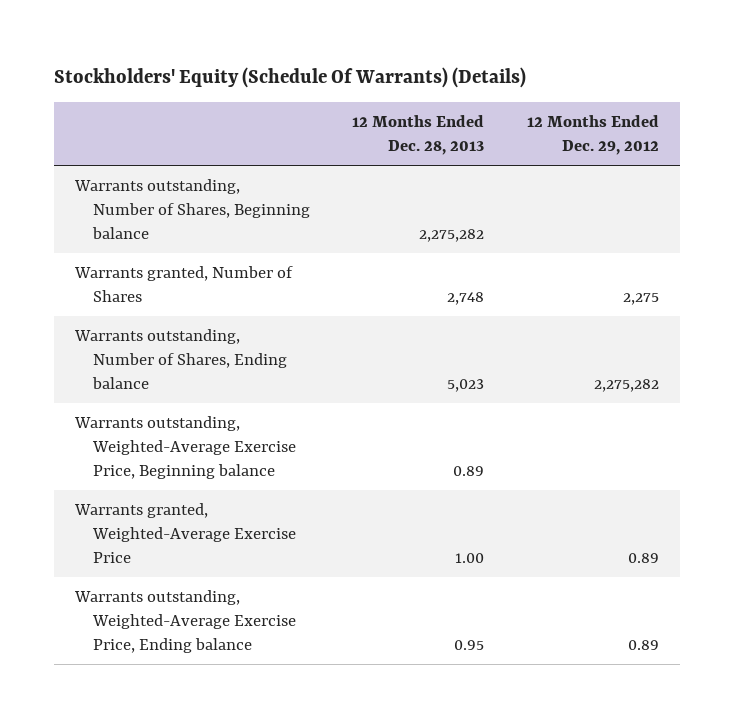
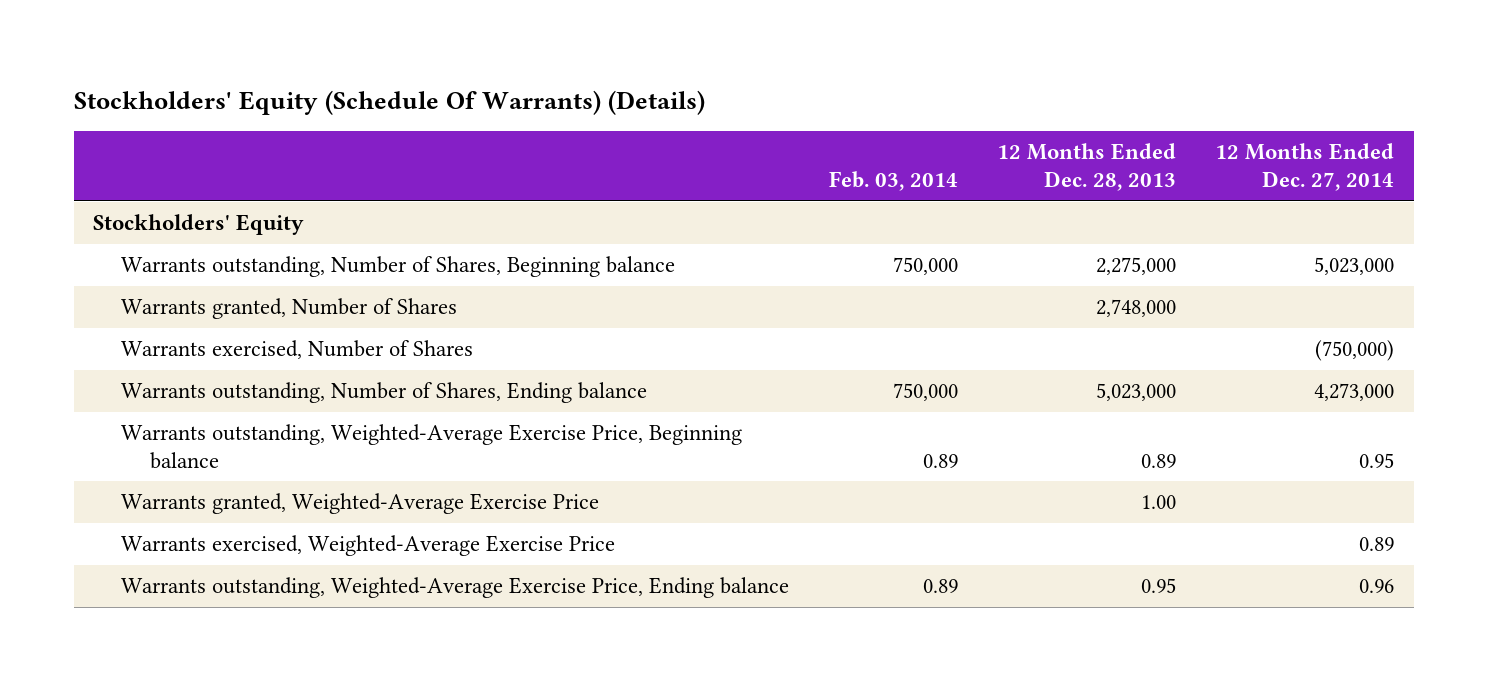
- | 12 Months Ended Dec. 28, 2013 | 12 Months Ended Dec. 29, 2012
+ | Feb. 03, 2014 | 12 Months Ended Dec. 28, 2013 | 12 Months Ended Dec. 27, 2014
- Warrants outstanding, Number of Shares, Beginning balance | 2,275,282 |
- Warrants granted, Number of Shares | 2,748 | 2,275
- Warrants outstanding, Number of Shares, Ending balance | 5,023 | 2,275,282
+ Stockholders' Equity
+ Warrants outstanding, Number of Shares, Beginning balance | 750,000 | 2,275,000 | 5,023,000
+ Warrants granted, Number of Shares | | 2,748,000 |
+ Warrants exercised, Number of Shares | | | (750,000)
+ Warrants outstanding, Number of Shares, Ending balance | 750,000 | 5,023,000 | 4,273,000
+ Warrants exercised, Weighted-Average Exercise Price | | | 0.89

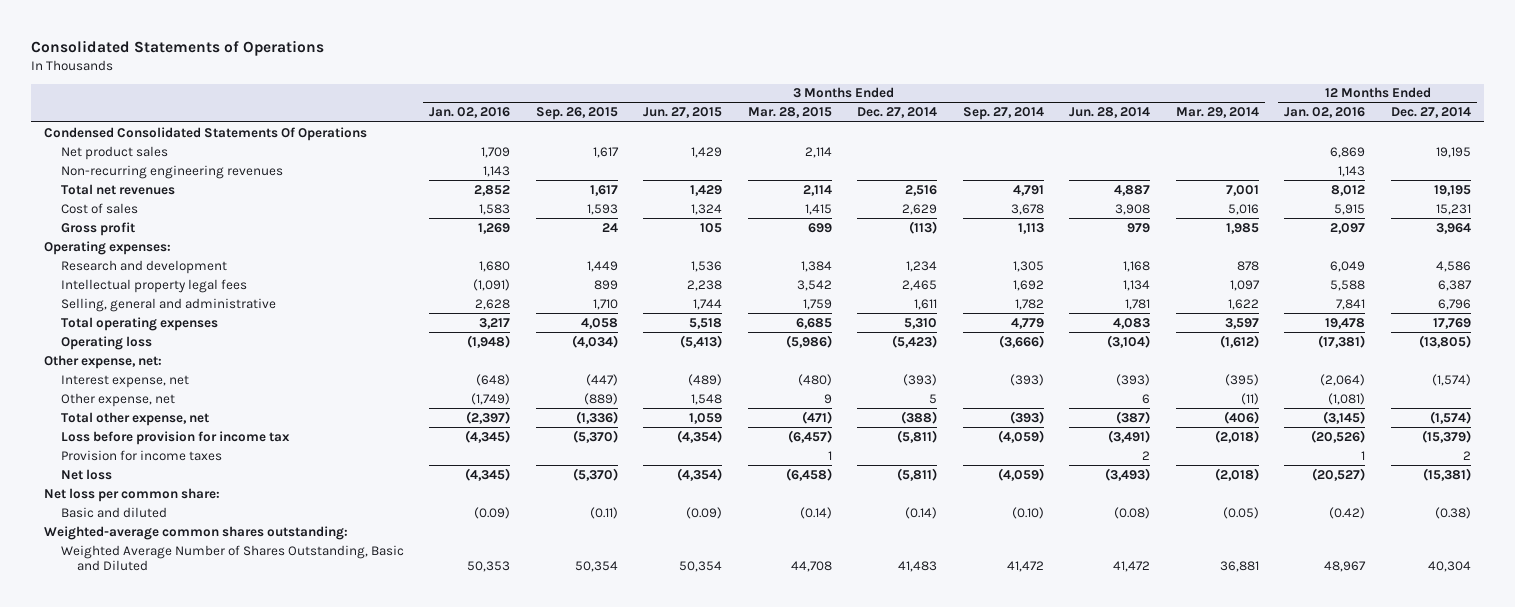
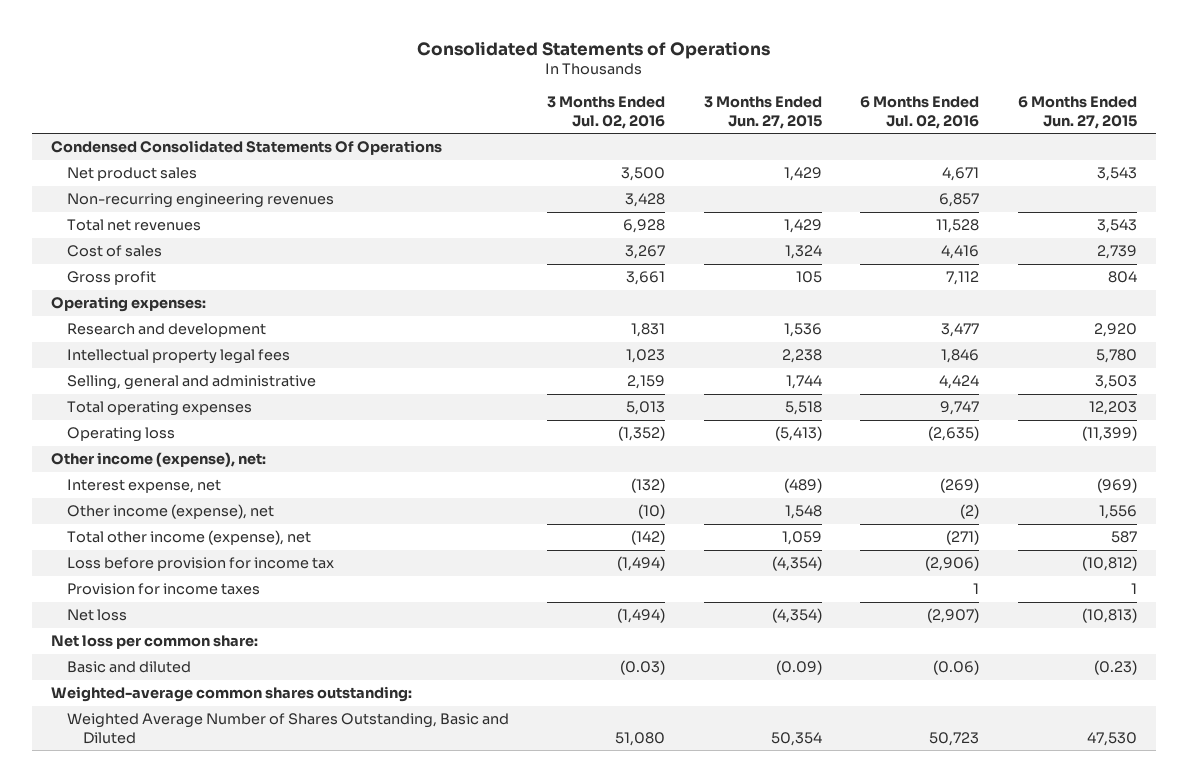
- | 3 Months Ended Jan. 02, 2016 | 3 Months Ended Sep. 26, 2015 | 3 Months Ended Jun. 27, 2015 | 3 Months Ended Mar. 28, 2015 | 3 Months Ended Dec. 27, 2014 | 3 Months Ended Sep. 27, 2014 | 3 Months Ended Jun. 28, 2014 | 3 Months Ended Mar. 29, 2014 | 12 Months Ended Jan. 02, 2016 | 12 Months Ended Dec. 27, 2014
+ | 3 Months Ended Jul. 02, 2016 | 3 Months Ended Jun. 27, 2015 | 6 Months Ended Jul. 02, 2016 | 6 Months Ended Jun. 27, 2015
- Other expense, net:
+ Other income (expense), net:
- Other expense, net | (1,749) | (889) | 1,548 | 9 | 5 | | 6 | (11) | (1,081) |
- Total other expense, net | (2,397) | (1,336) | 1,059 | (471) | (388) | (393) | (387) | (406) | (3,145) | (1,574)
+ Other income (expense), net | (10) | 1,548 | (2) | 1,556
+ Total other income (expense), net | (142) | 1,059 | (271) | 587

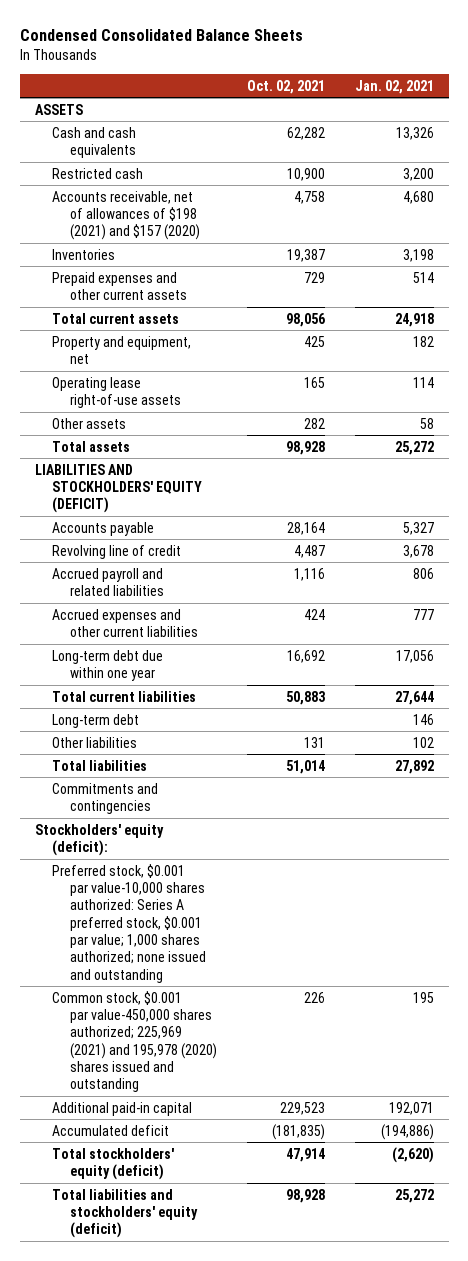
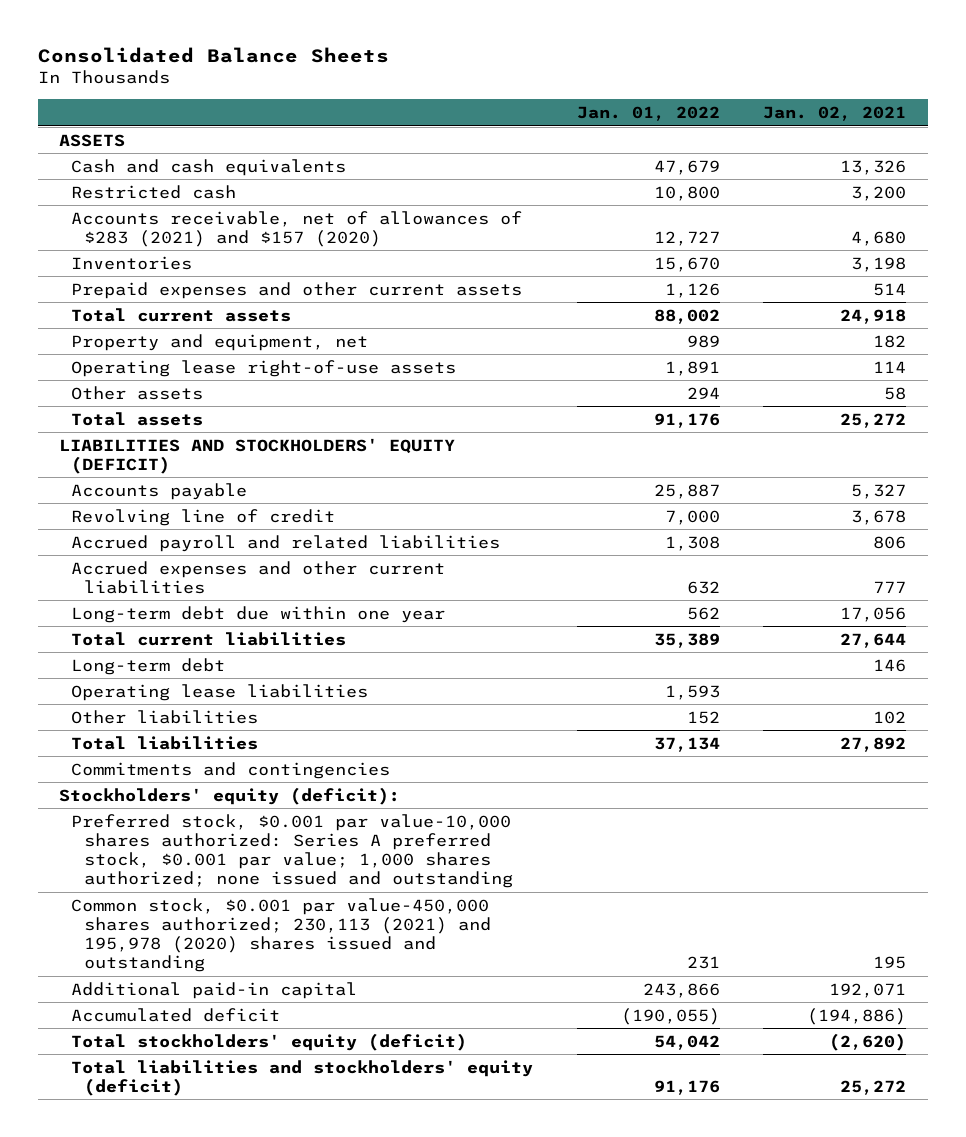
- Condensed Consolidated Balance Sheets
+ Consolidated Balance Sheets
- | Oct. 02, 2021 | Jan. 02, 2021
+ | Jan. 01, 2022 | Jan. 02, 2021
- Accounts receivable, net of allowances of $198 (2021) and $157 (2020) | 4,758 | 4,680
+ Accounts receivable, net of allowances of $283 (2021) and $157 (2020) | 12,727 | 4,680
+ Operating lease liabilities | 1,593 |
- Common stock, $0.001 par value-450,000 shares authorized; 225,969 (2021) and 195,978 (2020) shares issued and outstanding | 226 | 195
+ Common stock, $0.001 par value-450,000 shares authorized; 230,113 (2021) and 195,978 (2020) shares issued and outstanding | 231 | 195

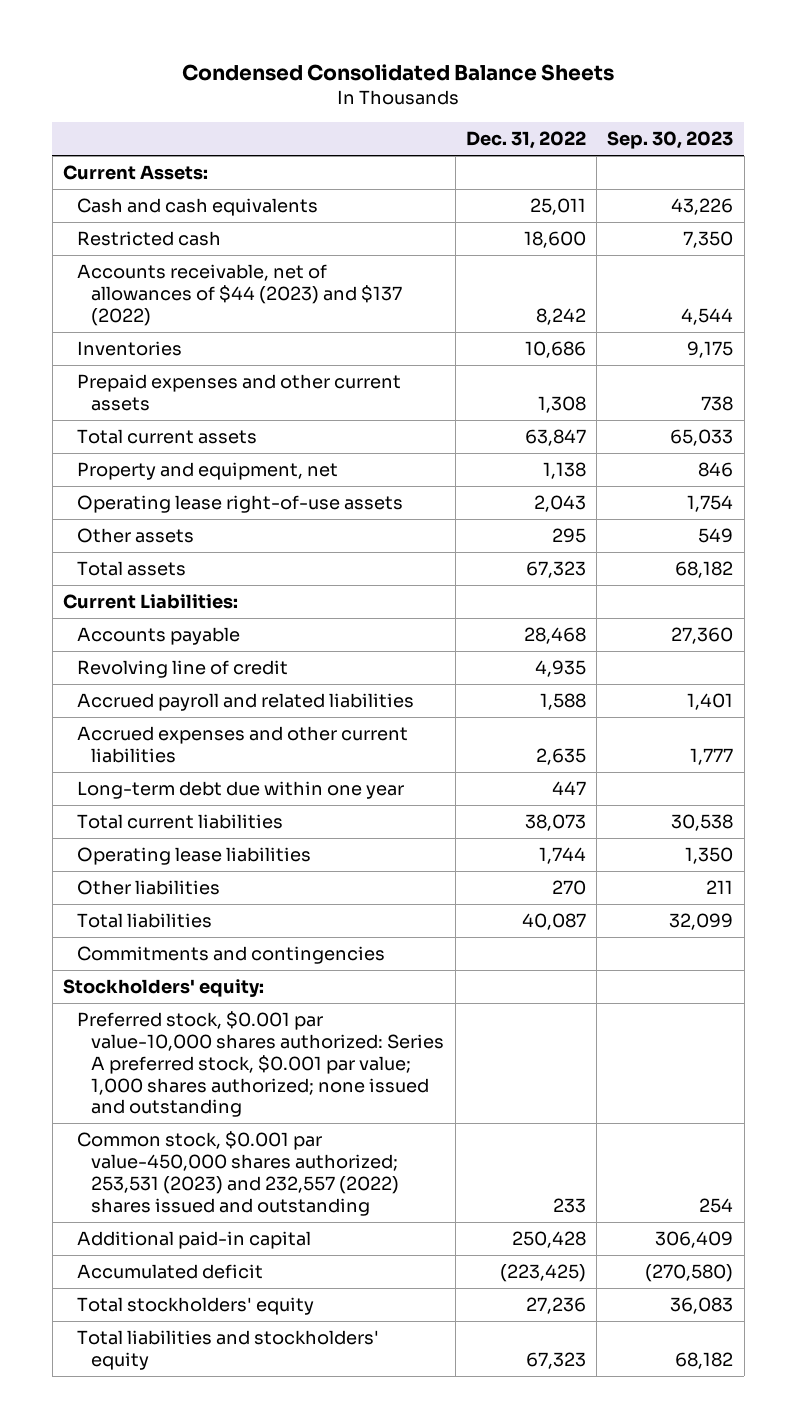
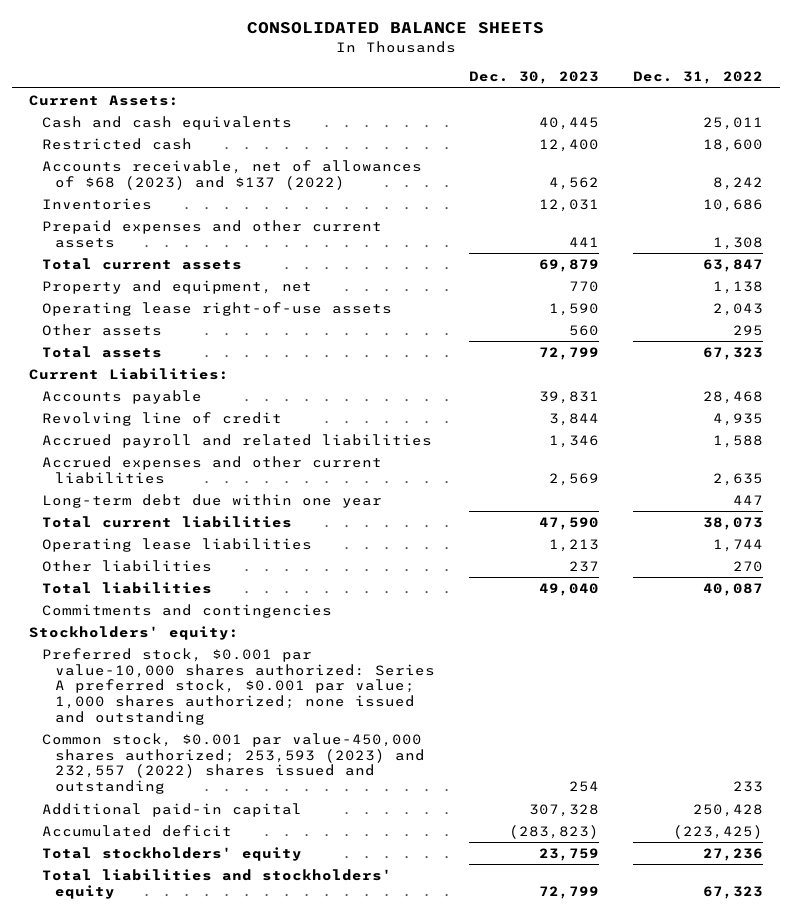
- Condensed Consolidated Balance Sheets
+ CONSOLIDATED BALANCE SHEETS
- | Dec. 31, 2022 | Sep. 30, 2023
+ | Dec. 30, 2023 | Dec. 31, 2022
- Accounts receivable, net of allowances of $44 (2023) and $137 (2022) | 8,242 | 4,544
+ Accounts receivable, net of allowances of $68 (2023) and $137 (2022) | 4,562 | 8,242
- Common stock, $0.001 par value-450,000 shares authorized; 253,531 (2023) and 232,557 (2022) shares issued and outstanding | 233 | 254
+ Common stock, $0.001 par value-450,000 shares authorized; 253,593 (2023) and 232,557 (2022) shares issued and outstanding | 254 | 233

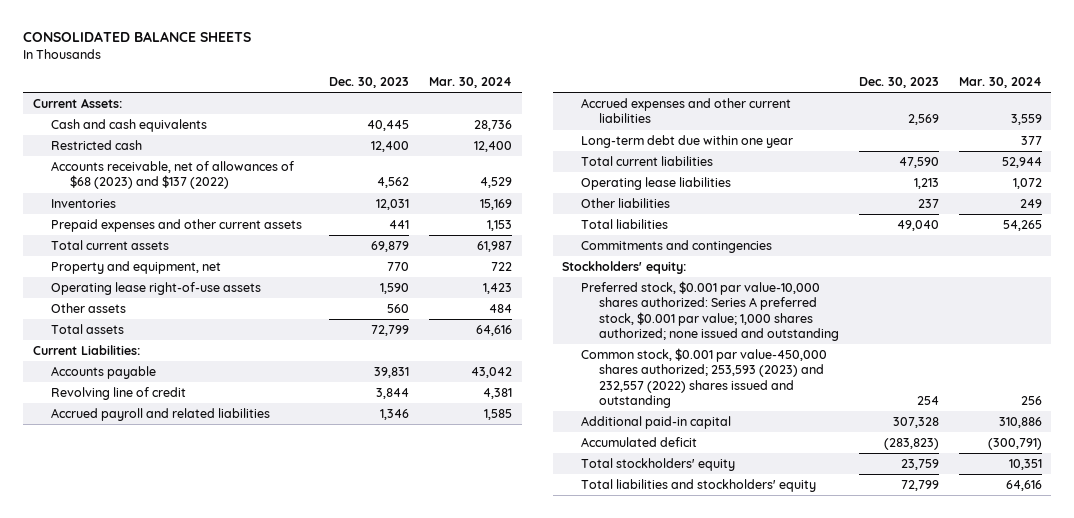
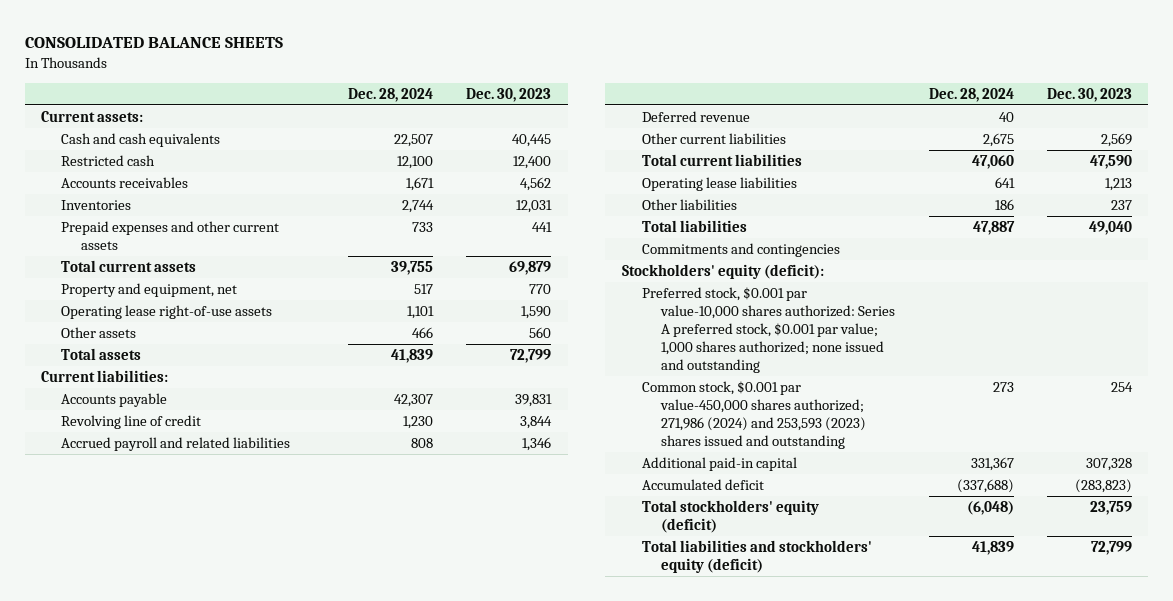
- | Dec. 30, 2023 | Mar. 30, 2024
+ | Dec. 28, 2024 | Dec. 30, 2023
- Current Assets:
+ Current assets:
- Accounts receivable, net of allowances of $68 (2023) and $137 (2022) | 4,562 | 4,529
+ Accounts receivables | 1,671 | 4,562
- Current Liabilities:
+ Current liabilities:
- Accrued expenses and other current liabilities | 2,569 | 3,559
- Long-term debt due within one year | | 377
+ Deferred revenue | 40 |
+ Other current liabilities | 2,675 | 2,569
- Stockholders' equity:
+ Stockholders' equity (deficit):
- Common stock, $0.001 par value-450,000 shares authorized; 253,593 (2023) and 232,557 (2022) shares issued and outstanding | 254 | 256
+ Common stock, $0.001 par value-450,000 shares authorized; 271,986 (2024) and 253,593 (2023) shares issued and outstanding | 273 | 254
- Total stockholders' equity | 23,759 | 10,351
- Total liabilities and stockholders' equity | 72,799 | 64,616
+ Total stockholders' equity (deficit) | (6,048) | 23,759
+ Total liabilities and stockholders' equity (deficit) | 41,839 | 72,799

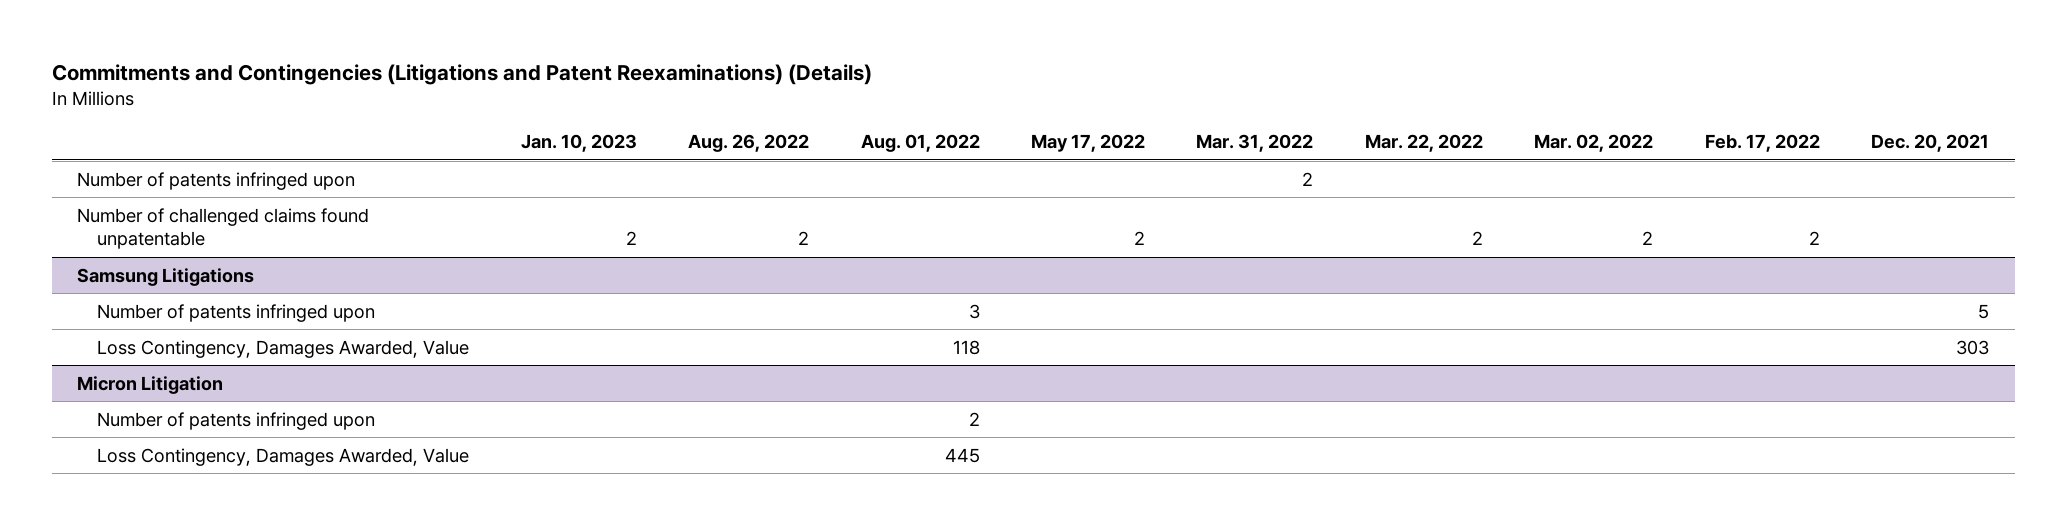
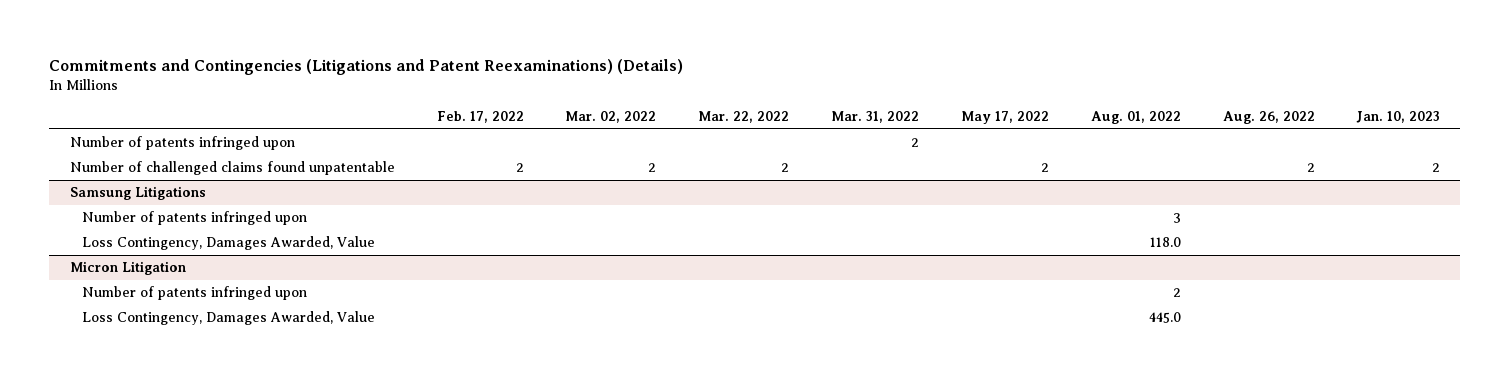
- | Jan. 10, 2023 | Aug. 26, 2022 | Aug. 01, 2022 | May 17, 2022 | Mar. 31, 2022 | Mar. 22, 2022 | Mar. 02, 2022 | Feb. 17, 2022 | Dec. 20, 2021
+ | Feb. 17, 2022 | Mar. 02, 2022 | Mar. 22, 2022 | Mar. 31, 2022 | May 17, 2022 | Aug. 01, 2022 | Aug. 26, 2022 | Jan. 10, 2023
@ Samsung Litigations
- Loss Contingency, Damages Awarded, Value | | | 118 | | | | | | 303
+ Loss Contingency, Damages Awarded, Value | | | | | | 118.0 | |
@ Micron Litigation
- Loss Contingency, Damages Awarded, Value | | | 445 | | | | | |
+ Loss Contingency, Damages Awarded, Value | | | | | | 445.0 | |

